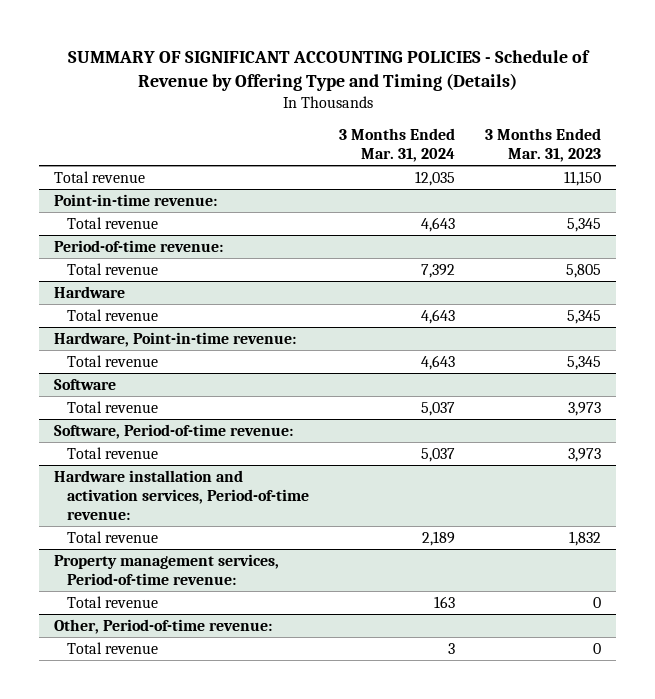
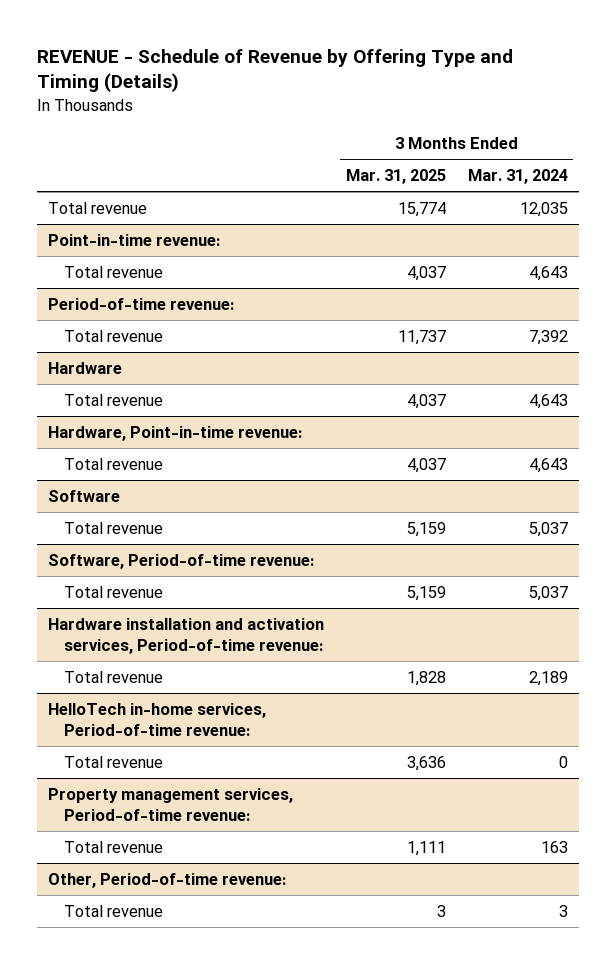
- SUMMARY OF SIGNIFICANT ACCOUNTING POLICIES - Schedule of Revenue by Offering Type and Timing (Details)
+ REVENUE - Schedule of Revenue by Offering Type and Timing (Details)
- | 3 Months Ended Mar. 31, 2024 | 3 Months Ended Mar. 31, 2023
+ | 3 Months Ended Mar. 31, 2025 | 3 Months Ended Mar. 31, 2024
+ HelloTech in-home services, Period-of-time revenue:
+ Total revenue | 3,636 | 0

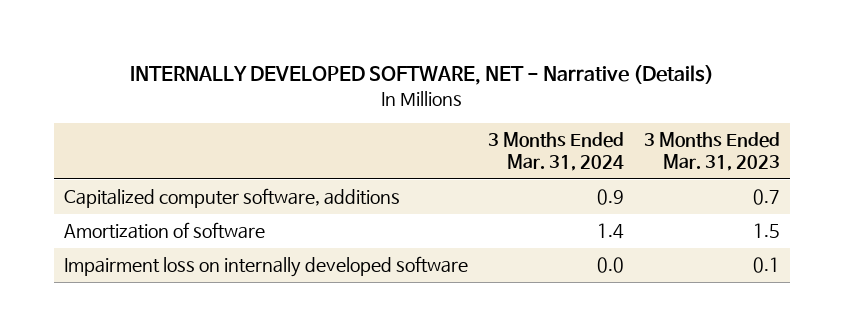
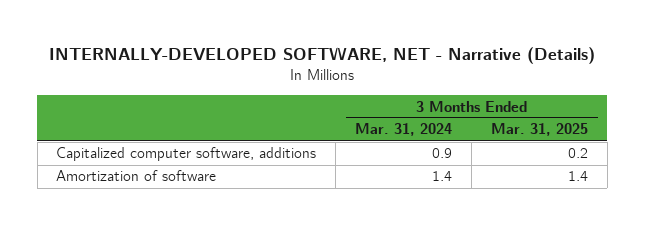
- INTERNALLY DEVELOPED SOFTWARE, NET - Narrative (Details)
+ INTERNALLY-DEVELOPED SOFTWARE, NET - Narrative (Details)
- | 3 Months Ended Mar. 31, 2024 | 3 Months Ended Mar. 31, 2023
+ | 3 Months Ended Mar. 31, 2024 | 3 Months Ended Mar. 31, 2025
- Impairment loss on internally developed software | 0.0 | 0.1

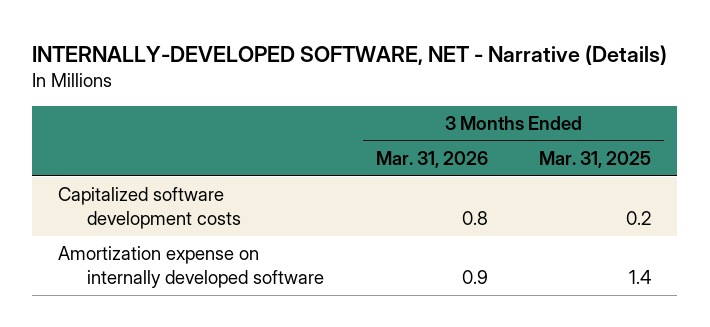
- | 3 Months Ended Mar. 31, 2024 | 3 Months Ended Mar. 31, 2025
+ | 3 Months Ended Mar. 31, 2026 | 3 Months Ended Mar. 31, 2025
- Capitalized computer software, additions | 0.9 | 0.2
- Amortization of software | 1.4 | 1.4
+ Capitalized software development costs | 0.8 | 0.2
+ Amortization expense on internally developed software | 0.9 | 1.4

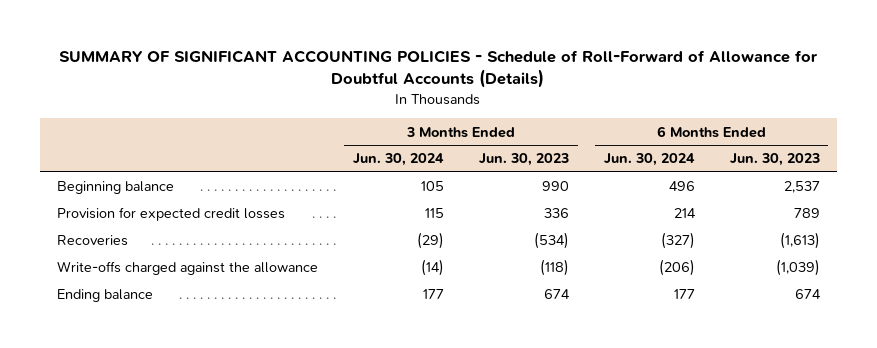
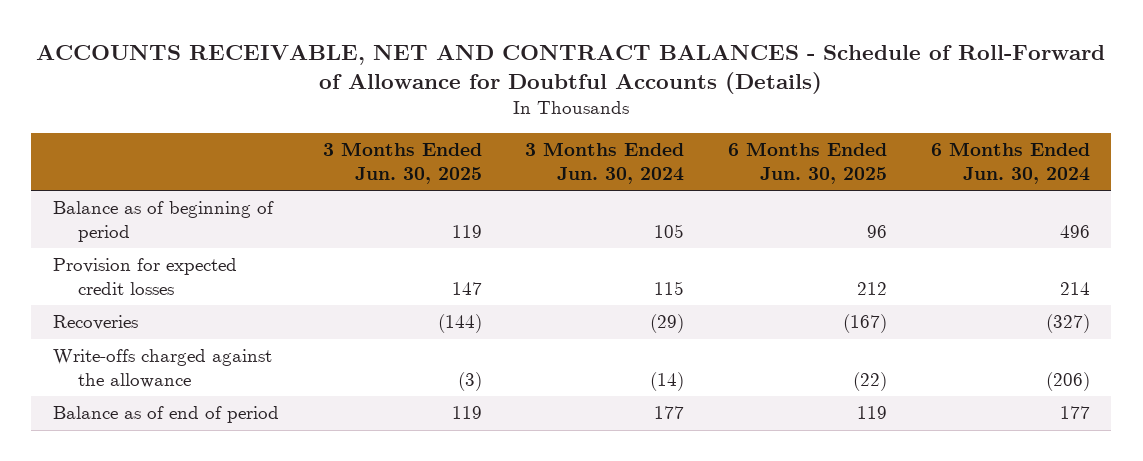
- SUMMARY OF SIGNIFICANT ACCOUNTING POLICIES - Schedule of Roll-Forward of Allowance for Doubtful Accounts (Details)
+ ACCOUNTS RECEIVABLE, NET AND CONTRACT BALANCES - Schedule of Roll-Forward of Allowance for Doubtful Accounts (Details)
- | 3 Months Ended Jun. 30, 2024 | 3 Months Ended Jun. 30, 2023 | 6 Months Ended Jun. 30, 2024 | 6 Months Ended Jun. 30, 2023
+ | 3 Months Ended Jun. 30, 2025 | 3 Months Ended Jun. 30, 2024 | 6 Months Ended Jun. 30, 2025 | 6 Months Ended Jun. 30, 2024
- Beginning balance | 105 | 990 | 496 | 2,537
+ Balance as of beginning of period | 119 | 105 | 96 | 496
- Ending balance | 177 | 674 | 177 | 674
+ Balance as of end of period | 119 | 177 | 119 | 177

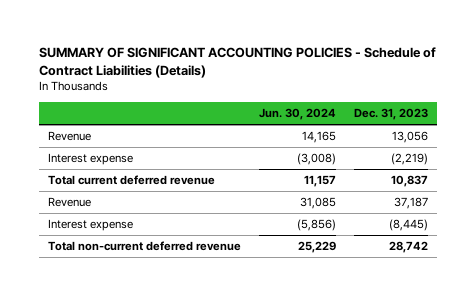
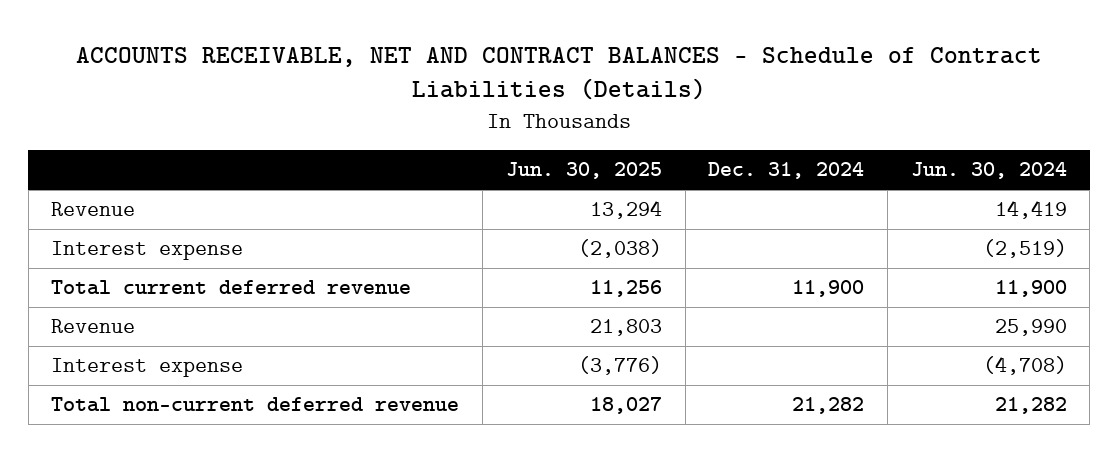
- SUMMARY OF SIGNIFICANT ACCOUNTING POLICIES - Schedule of Contract Liabilities (Details)
+ ACCOUNTS RECEIVABLE, NET AND CONTRACT BALANCES - Schedule of Contract Liabilities (Details)
- | Jun. 30, 2024 | Dec. 31, 2023
+ | Jun. 30, 2025 | Dec. 31, 2024 | Jun. 30, 2024
- Revenue | 14,165 | 13,056
- Interest expense | (3,008) | (2,219)
- Total current deferred revenue | 11,157 | 10,837
- Revenue | 31,085 | 37,187
- Interest expense | (5,856) | (8,445)
- Total non-current deferred revenue | 25,229 | 28,742
+ Revenue | 13,294 | | 14,419
+ Interest expense | (2,038) | | (2,519)
+ Total current deferred revenue | 11,256 | 11,900 | 11,900
+ Revenue | 21,803 | | 25,990
+ Interest expense | (3,776) | | (4,708)
+ Total non-current deferred revenue | 18,027 | 21,282 | 21,282

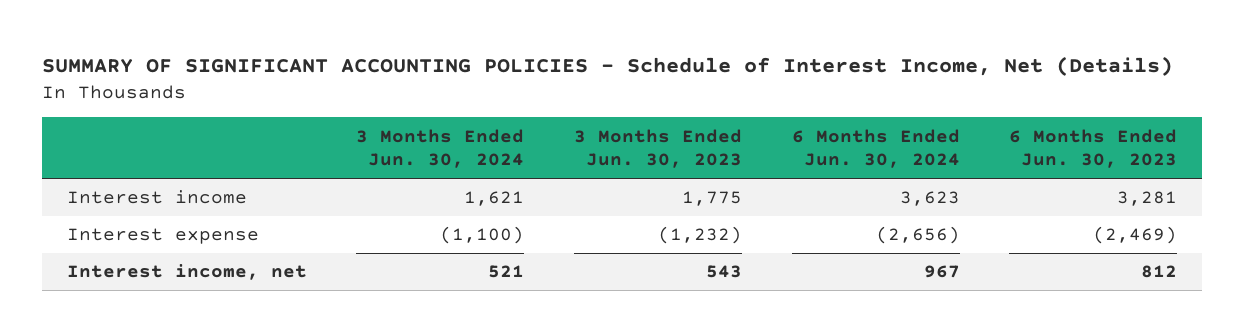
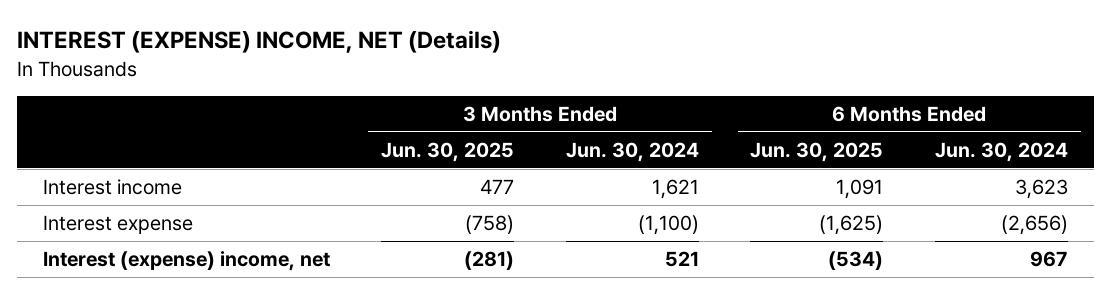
- SUMMARY OF SIGNIFICANT ACCOUNTING POLICIES - Schedule of Interest Income, Net (Details)
+ INTEREST (EXPENSE) INCOME, NET (Details)
- | 3 Months Ended Jun. 30, 2024 | 3 Months Ended Jun. 30, 2023 | 6 Months Ended Jun. 30, 2024 | 6 Months Ended Jun. 30, 2023
+ | 3 Months Ended Jun. 30, 2025 | 3 Months Ended Jun. 30, 2024 | 6 Months Ended Jun. 30, 2025 | 6 Months Ended Jun. 30, 2024
- Interest income, net | 521 | 543 | 967 | 812
+ Interest (expense) income, net | (281) | 521 | (534) | 967

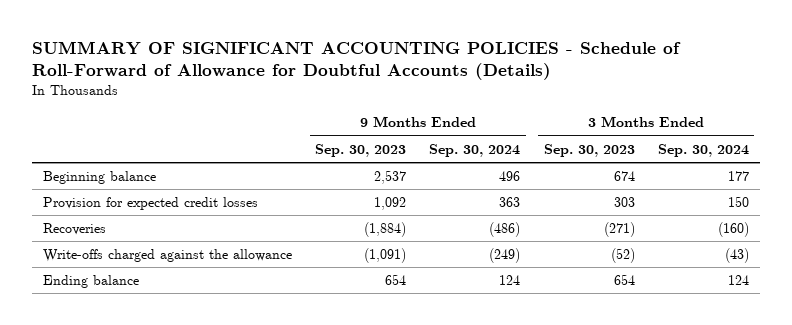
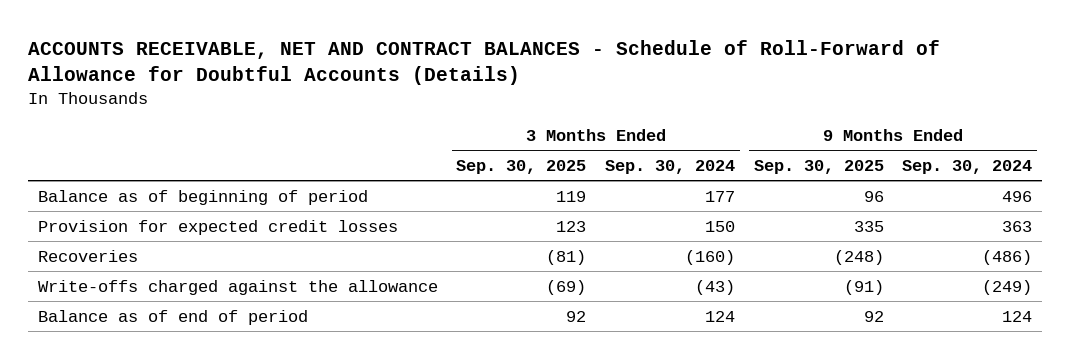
- SUMMARY OF SIGNIFICANT ACCOUNTING POLICIES - Schedule of Roll-Forward of Allowance for Doubtful Accounts (Details)
+ ACCOUNTS RECEIVABLE, NET AND CONTRACT BALANCES - Schedule of Roll-Forward of Allowance for Doubtful Accounts (Details)
- | 9 Months Ended Sep. 30, 2023 | 9 Months Ended Sep. 30, 2024 | 3 Months Ended Sep. 30, 2023 | 3 Months Ended Sep. 30, 2024
+ | 3 Months Ended Sep. 30, 2025 | 3 Months Ended Sep. 30, 2024 | 9 Months Ended Sep. 30, 2025 | 9 Months Ended Sep. 30, 2024
- Beginning balance | 2,537 | 496 | 674 | 177
+ Balance as of beginning of period | 119 | 177 | 96 | 496
- Ending balance | 654 | 124 | 654 | 124
+ Balance as of end of period | 92 | 124 | 92 | 124

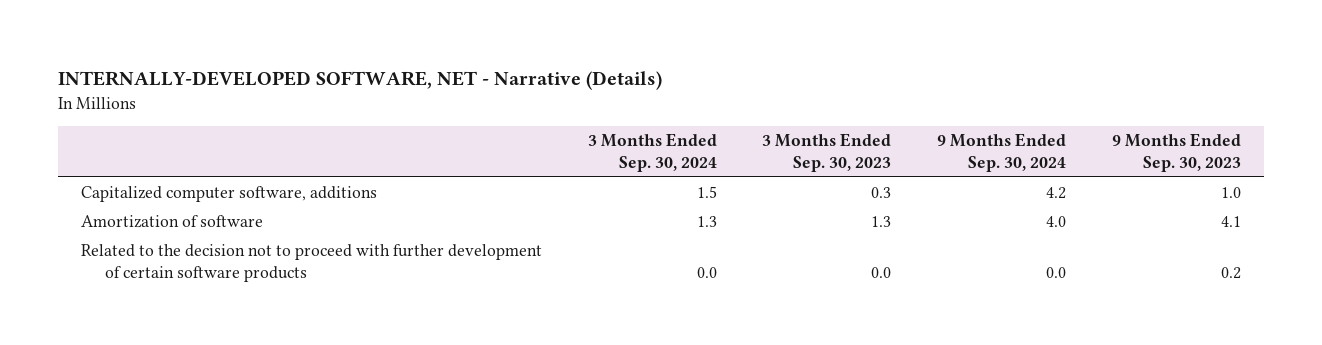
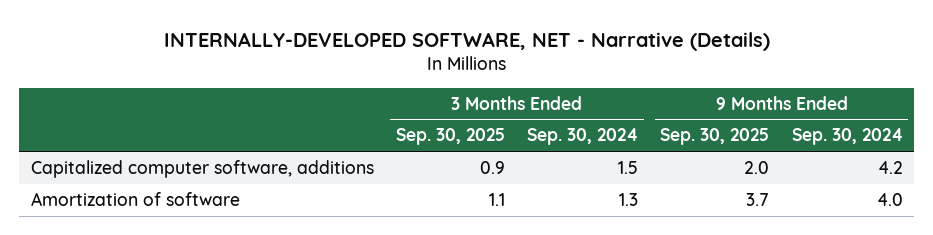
- | 3 Months Ended Sep. 30, 2024 | 3 Months Ended Sep. 30, 2023 | 9 Months Ended Sep. 30, 2024 | 9 Months Ended Sep. 30, 2023
+ | 3 Months Ended Sep. 30, 2025 | 3 Months Ended Sep. 30, 2024 | 9 Months Ended Sep. 30, 2025 | 9 Months Ended Sep. 30, 2024
- Related to the decision not to proceed with further development of certain software products | 0.0 | 0.0 | 0.0 | 0.2

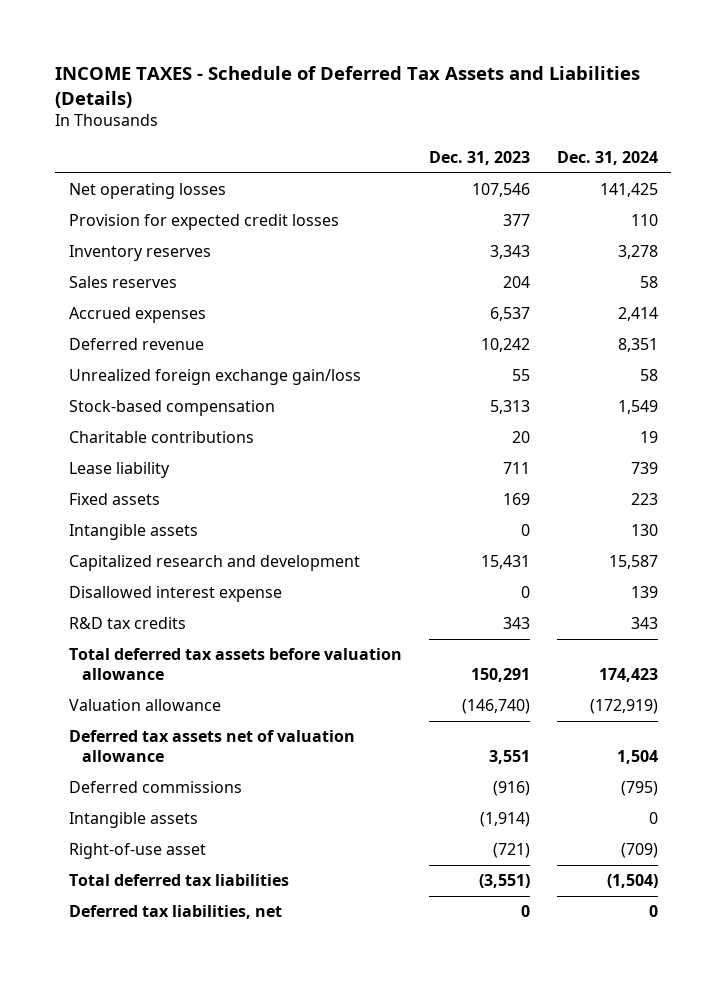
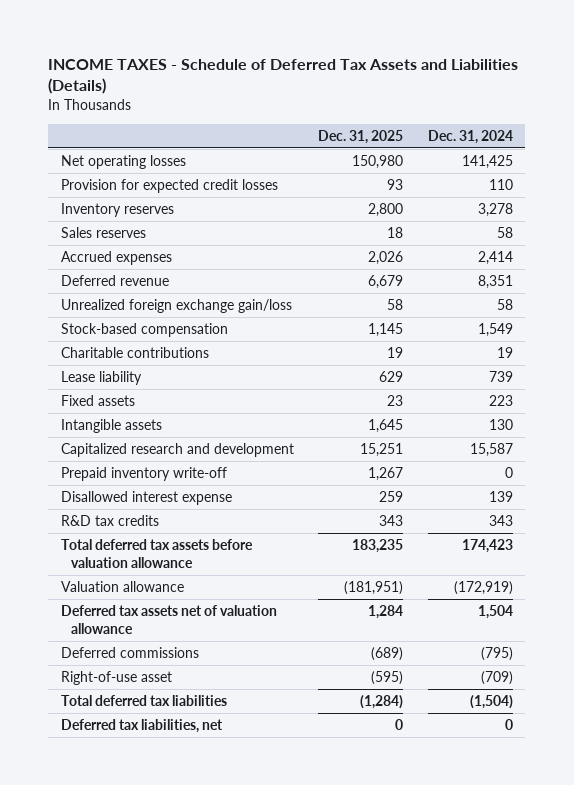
- | Dec. 31, 2023 | Dec. 31, 2024
+ | Dec. 31, 2025 | Dec. 31, 2024
+ Prepaid inventory write-off | 1,267 | 0
- Intangible assets | (1,914) | 0

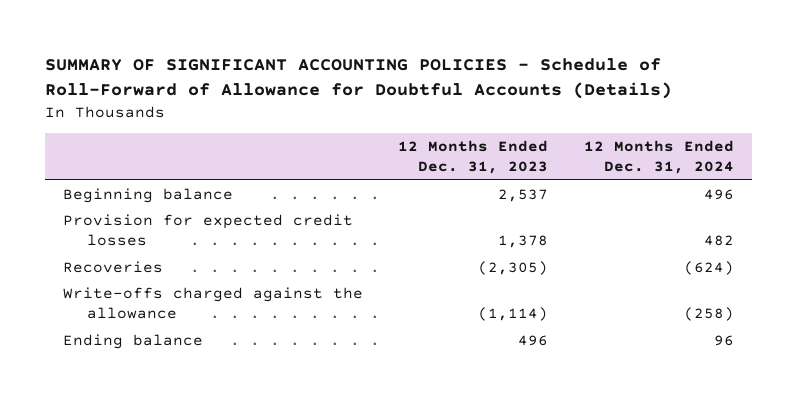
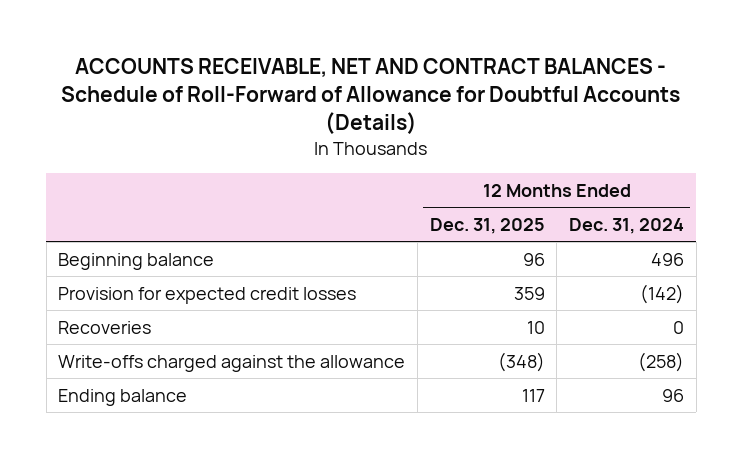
- SUMMARY OF SIGNIFICANT ACCOUNTING POLICIES - Schedule of Roll-Forward of Allowance for Doubtful Accounts (Details)
+ ACCOUNTS RECEIVABLE, NET AND CONTRACT BALANCES - Schedule of Roll-Forward of Allowance for Doubtful Accounts (Details)
- | 12 Months Ended Dec. 31, 2023 | 12 Months Ended Dec. 31, 2024
+ | 12 Months Ended Dec. 31, 2025 | 12 Months Ended Dec. 31, 2024
- Provision for expected credit losses | 1,378 | 482
- Recoveries | (2,305) | (624)
+ Provision for expected credit losses | 359 | (142)
+ Recoveries | 10 | 0

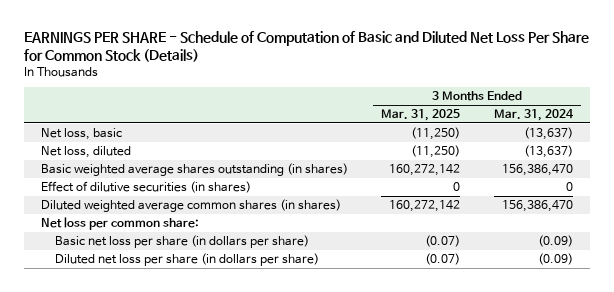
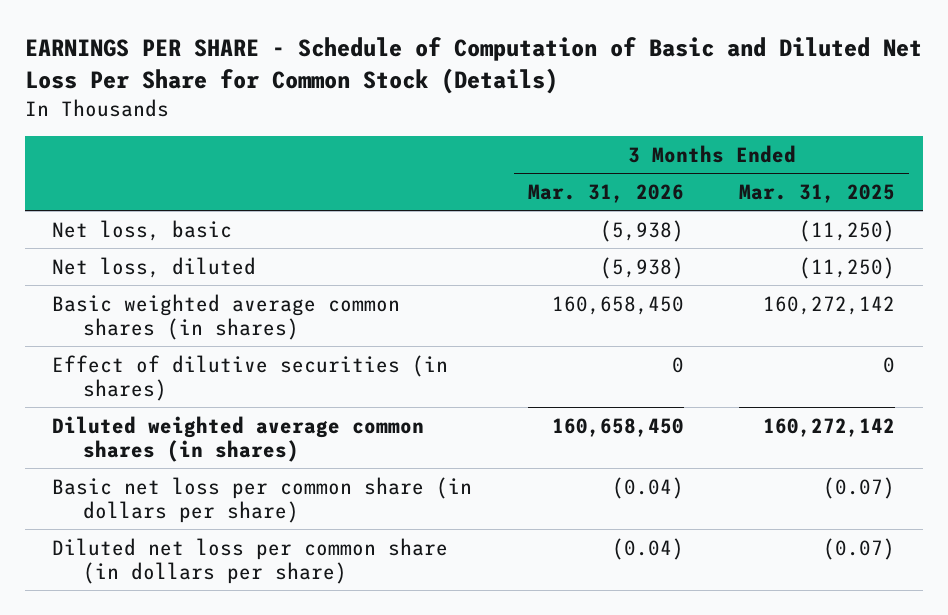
- | 3 Months Ended Mar. 31, 2025 | 3 Months Ended Mar. 31, 2024
+ | 3 Months Ended Mar. 31, 2026 | 3 Months Ended Mar. 31, 2025
- Basic weighted average shares outstanding (in shares) | 160,272,142 | 156,386,470
+ Basic weighted average common shares (in shares) | 160,658,450 | 160,272,142
- Net loss per common share:
- Basic net loss per share (in dollars per share) | (0.07) | (0.09)
- Diluted net loss per share (in dollars per share) | (0.07) | (0.09)
+ Basic net loss per common share (in dollars per share) | (0.04) | (0.07)
+ Diluted net loss per common share (in dollars per share) | (0.04) | (0.07)

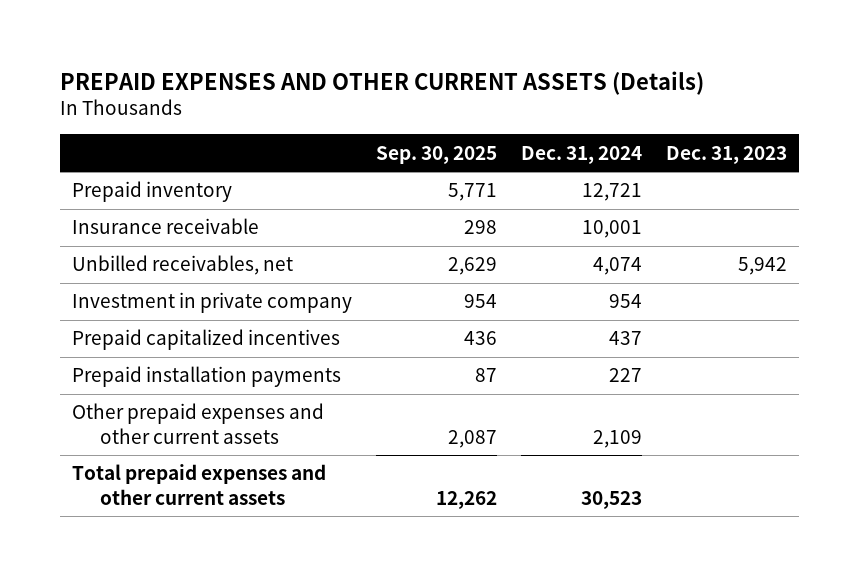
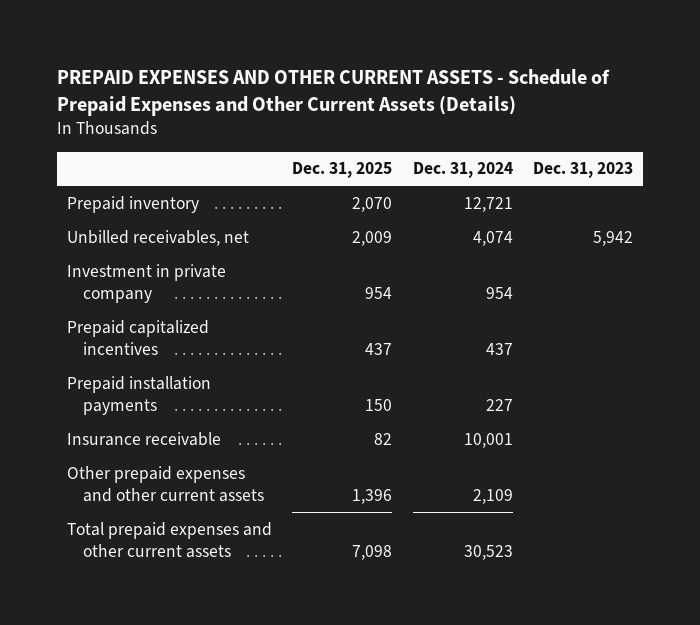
- PREPAID EXPENSES AND OTHER CURRENT ASSETS (Details)
+ PREPAID EXPENSES AND OTHER CURRENT ASSETS - Schedule of Prepaid Expenses and Other Current Assets (Details)
- | Sep. 30, 2025 | Dec. 31, 2024 | Dec. 31, 2023
+ | Dec. 31, 2025 | Dec. 31, 2024 | Dec. 31, 2023
moved down: Insurance receivable | 82 | 10,001 |

